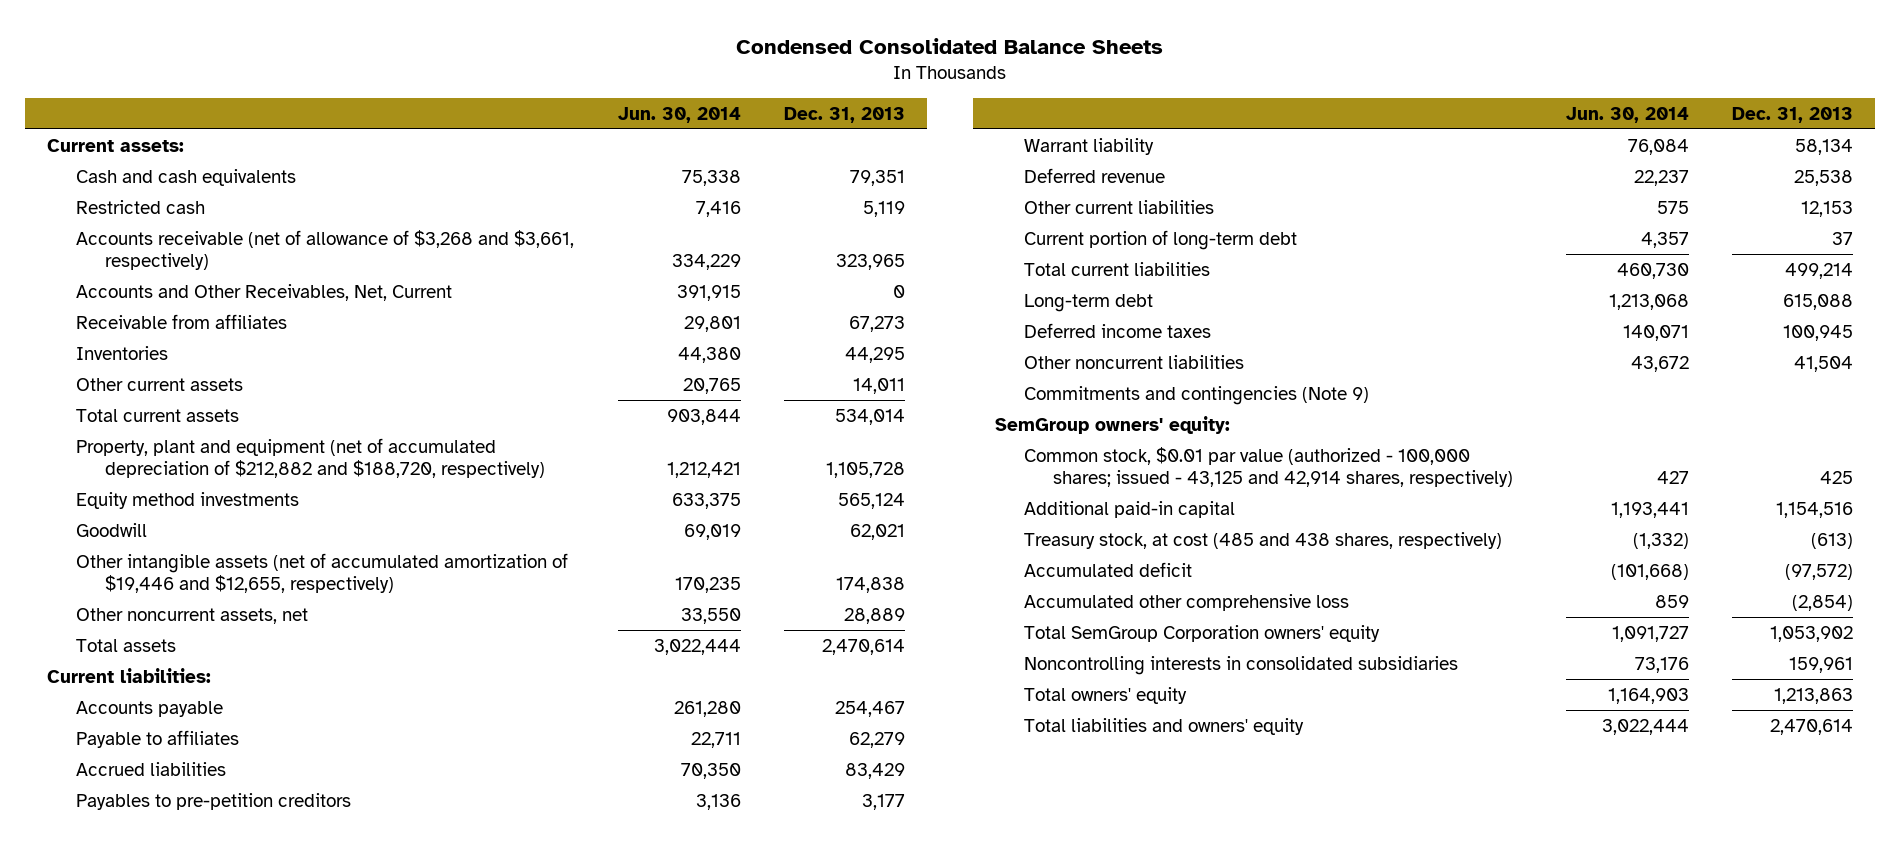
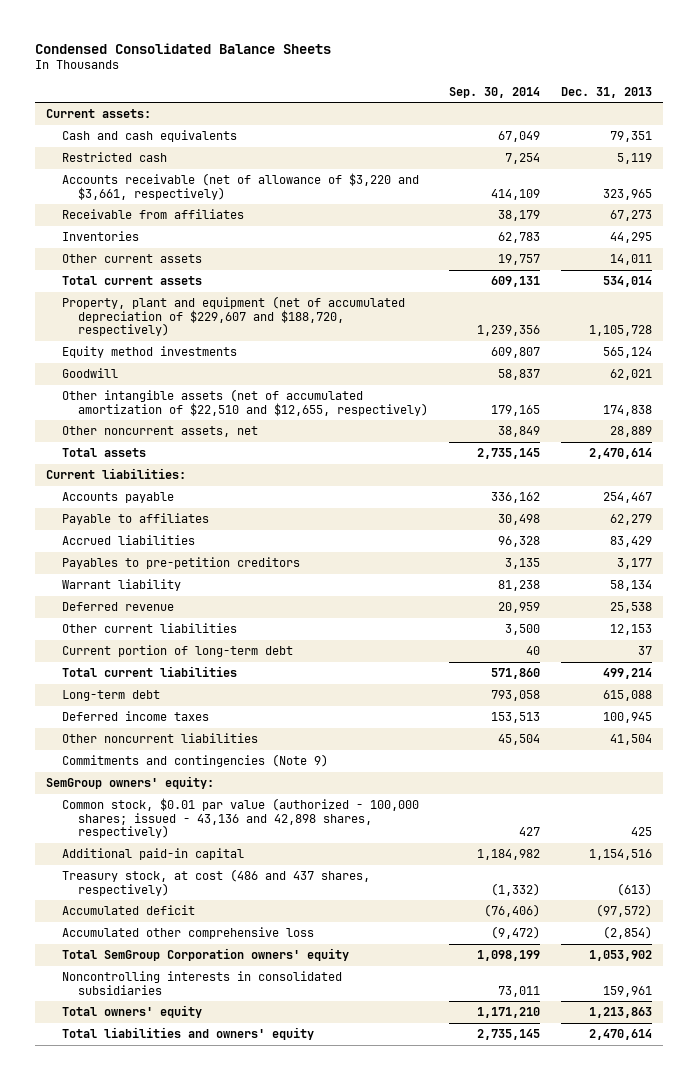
- | Jun. 30, 2014 | Dec. 31, 2013
+ | Sep. 30, 2014 | Dec. 31, 2013
- Accounts receivable (net of allowance of $3,268 and $3,661, respectively) | 334,229 | 323,965
- Accounts and Other Receivables, Net, Current | 391,915 | 0
+ Accounts receivable (net of allowance of $3,220 and $3,661, respectively) | 414,109 | 323,965
- Property, plant and equipment (net of accumulated depreciation of $212,882 and $188,720, respectively) | 1,212,421 | 1,105,728
+ Property, plant and equipment (net of accumulated depreciation of $229,607 and $188,720, respectively) | 1,239,356 | 1,105,728
- Other intangible assets (net of accumulated amortization of $19,446 and $12,655, respectively) | 170,235 | 174,838
+ Other intangible assets (net of accumulated amortization of $22,510 and $12,655, respectively) | 179,165 | 174,838
- Common stock, $0.01 par value (authorized - 100,000 shares; issued - 43,125 and 42,914 shares, respectively) | 427 | 425
+ Common stock, $0.01 par value (authorized - 100,000 shares; issued - 43,136 and 42,898 shares, respectively) | 427 | 425
- Treasury stock, at cost (485 and 438 shares, respectively) | (1,332) | (613)
+ Treasury stock, at cost (486 and 437 shares, respectively) | (1,332) | (613)

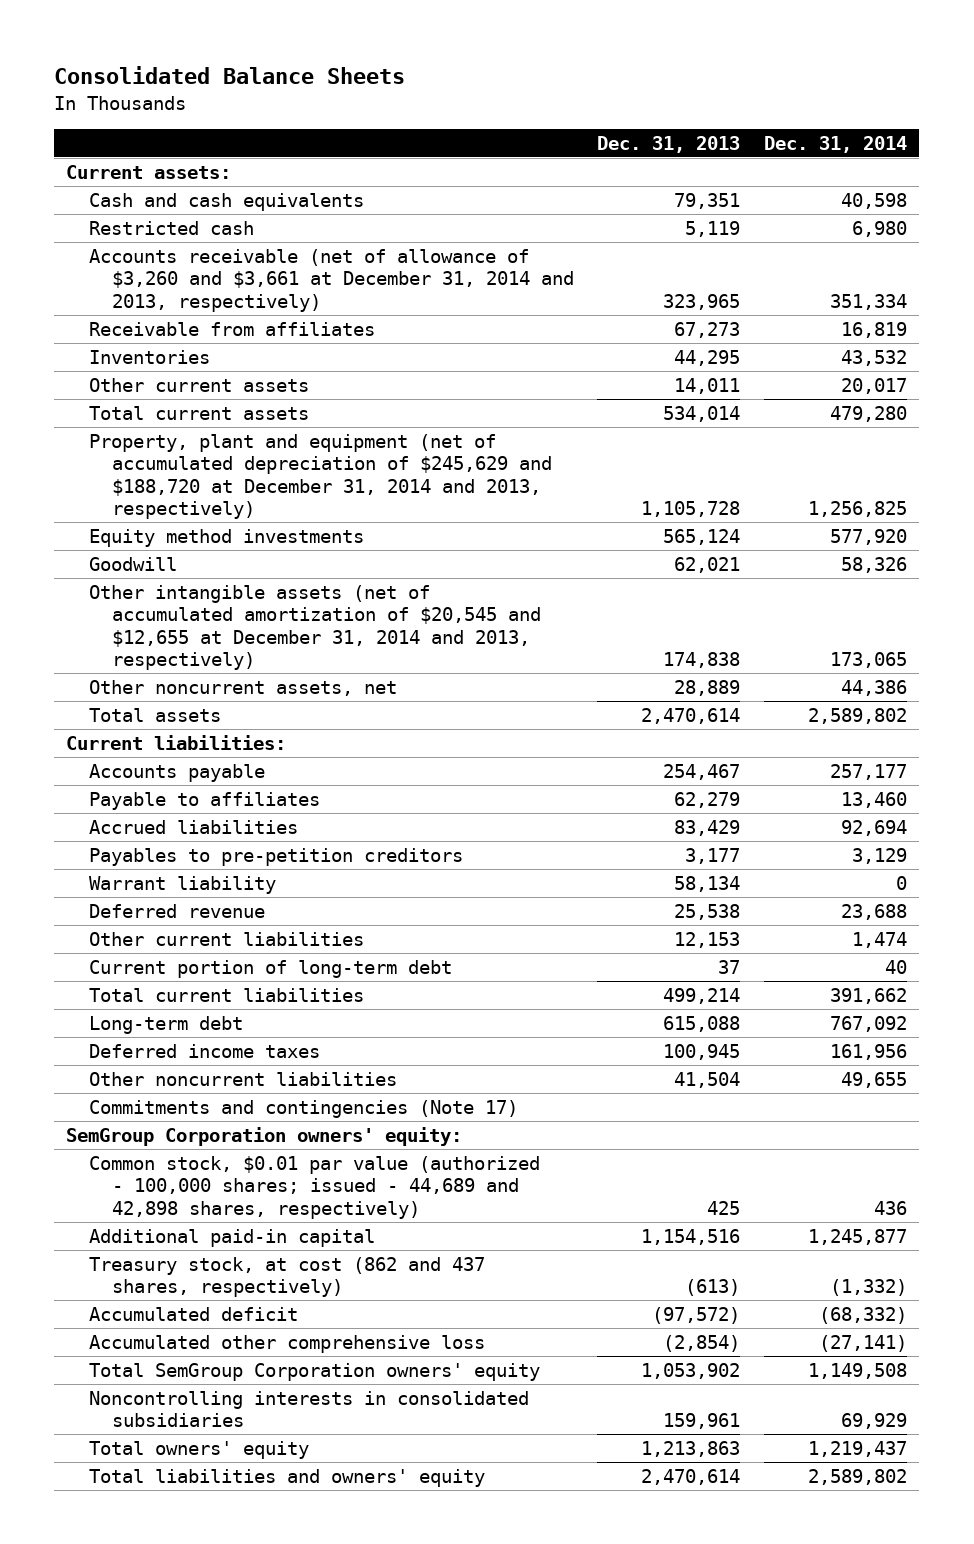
- Condensed Consolidated Balance Sheets
+ Consolidated Balance Sheets
- | Sep. 30, 2014 | Dec. 31, 2013
+ | Dec. 31, 2013 | Dec. 31, 2014
- Accounts receivable (net of allowance of $3,220 and $3,661, respectively) | 414,109 | 323,965
+ Accounts receivable (net of allowance of $3,260 and $3,661 at December 31, 2014 and 2013, respectively) | 323,965 | 351,334
- Property, plant and equipment (net of accumulated depreciation of $229,607 and $188,720, respectively) | 1,239,356 | 1,105,728
+ Property, plant and equipment (net of accumulated depreciation of $245,629 and $188,720 at December 31, 2014 and 2013, respectively) | 1,105,728 | 1,256,825
- Other intangible assets (net of accumulated amortization of $22,510 and $12,655, respectively) | 179,165 | 174,838
+ Other intangible assets (net of accumulated amortization of $20,545 and $12,655 at December 31, 2014 and 2013, respectively) | 174,838 | 173,065
- Commitments and contingencies (Note 9)
- SemGroup owners' equity:
- Common stock, $0.01 par value (authorized - 100,000 shares; issued - 43,136 and 42,898 shares, respectively) | 427 | 425
+ Commitments and contingencies (Note 17)
+ SemGroup Corporation owners' equity:
+ Common stock, $0.01 par value (authorized - 100,000 shares; issued - 44,689 and 42,898 shares, respectively) | 425 | 436
- Treasury stock, at cost (486 and 437 shares, respectively) | (1,332) | (613)
+ Treasury stock, at cost (862 and 437 shares, respectively) | (613) | (1,332)

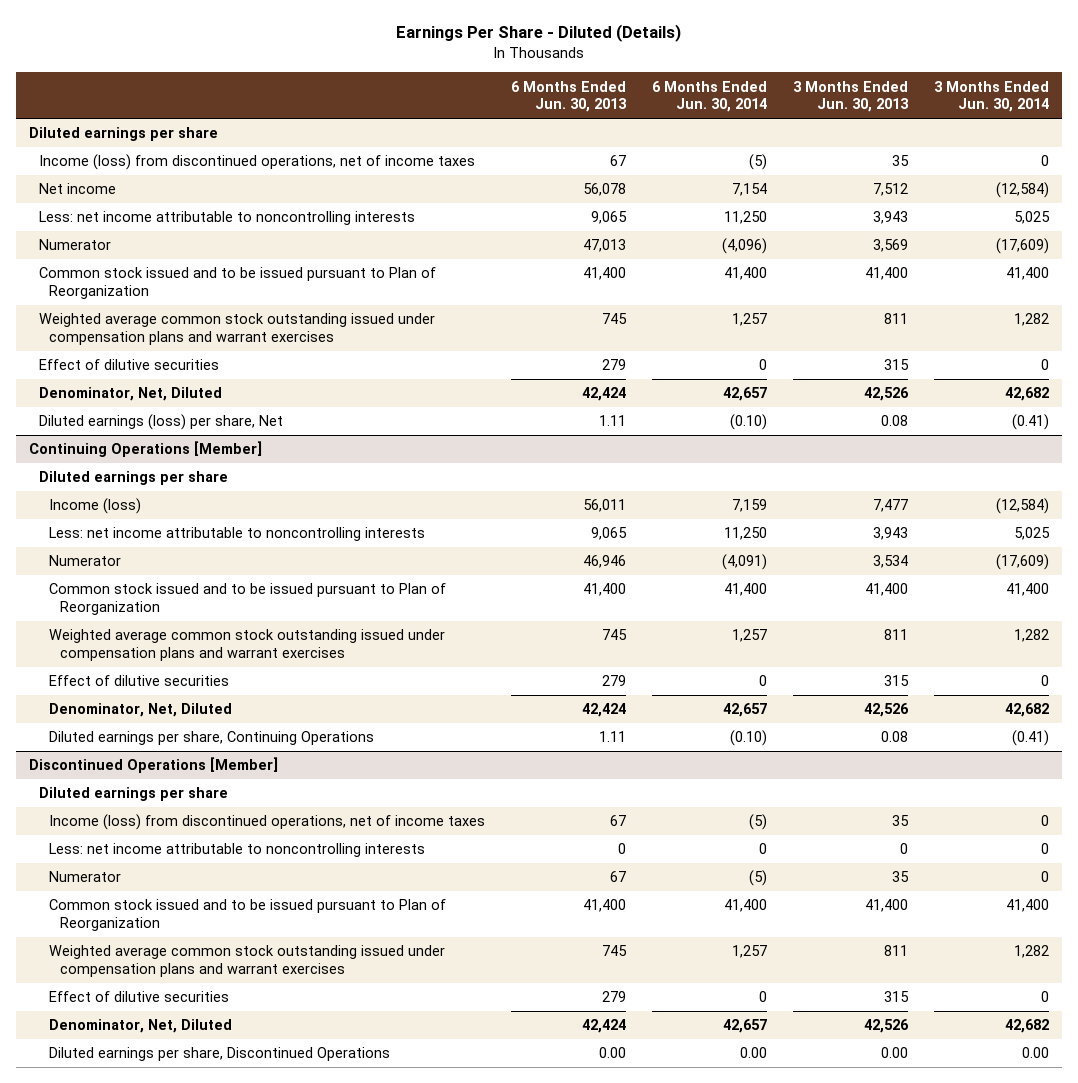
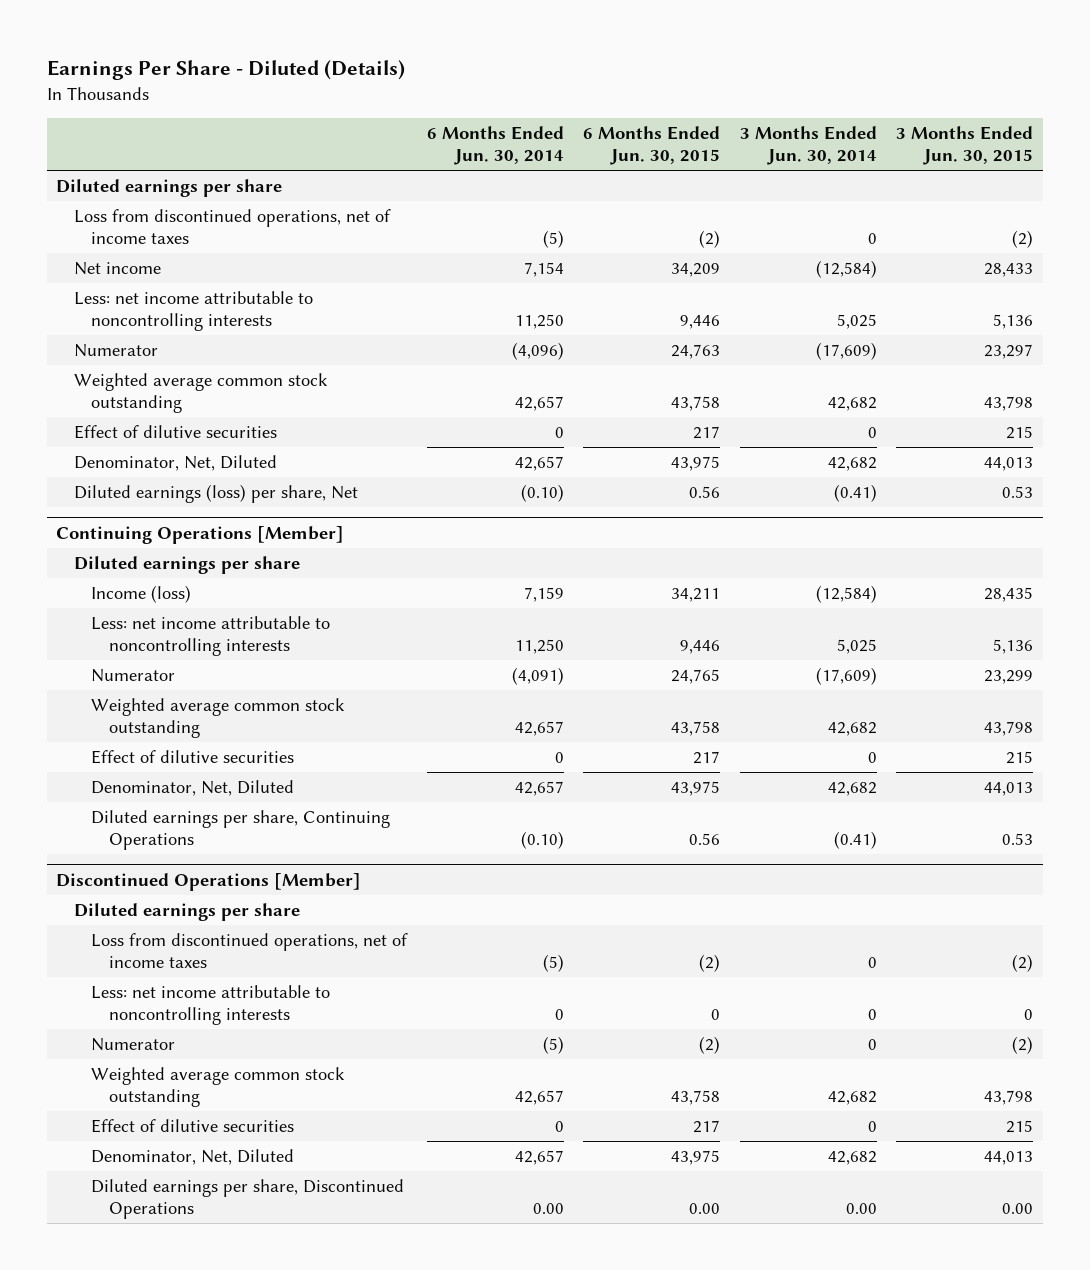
- | 6 Months Ended Jun. 30, 2013 | 6 Months Ended Jun. 30, 2014 | 3 Months Ended Jun. 30, 2013 | 3 Months Ended Jun. 30, 2014
+ | 6 Months Ended Jun. 30, 2014 | 6 Months Ended Jun. 30, 2015 | 3 Months Ended Jun. 30, 2014 | 3 Months Ended Jun. 30, 2015
- Income (loss) from discontinued operations, net of income taxes | 67 | (5) | 35 | 0
+ Loss from discontinued operations, net of income taxes | (5) | (2) | 0 | (2)
- Common stock issued and to be issued pursuant to Plan of Reorganization | 41,400 | 41,400 | 41,400 | 41,400
- Weighted average common stock outstanding issued under compensation plans and warrant exercises | 745 | 1,257 | 811 | 1,282
+ Weighted average common stock outstanding | 42,657 | 43,758 | 42,682 | 43,798
@ Continuing Operations [Member]
- Common stock issued and to be issued pursuant to Plan of Reorganization | 41,400 | 41,400 | 41,400 | 41,400
- Weighted average common stock outstanding issued under compensation plans and warrant exercises | 745 | 1,257 | 811 | 1,282
+ Weighted average common stock outstanding | 42,657 | 43,758 | 42,682 | 43,798
@ Discontinued Operations [Member]
- Income (loss) from discontinued operations, net of income taxes | 67 | (5) | 35 | 0
+ Loss from discontinued operations, net of income taxes | (5) | (2) | 0 | (2)
- Common stock issued and to be issued pursuant to Plan of Reorganization | 41,400 | 41,400 | 41,400 | 41,400
- Weighted average common stock outstanding issued under compensation plans and warrant exercises | 745 | 1,257 | 811 | 1,282
+ Weighted average common stock outstanding | 42,657 | 43,758 | 42,682 | 43,798

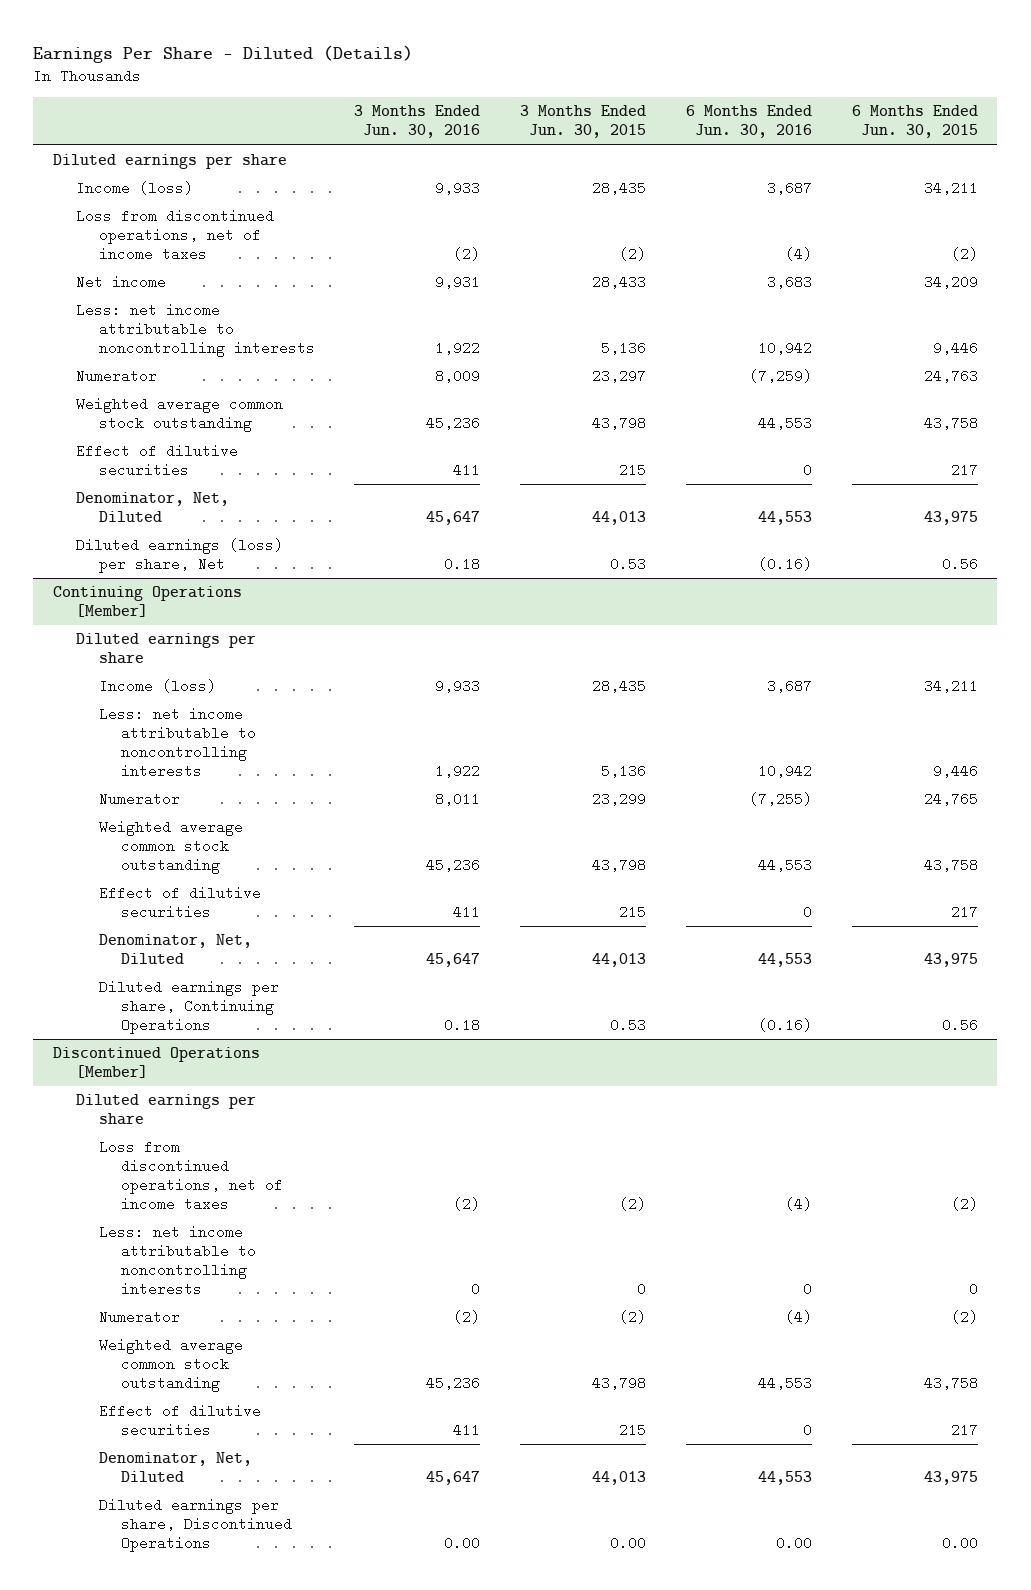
- | 6 Months Ended Jun. 30, 2014 | 6 Months Ended Jun. 30, 2015 | 3 Months Ended Jun. 30, 2014 | 3 Months Ended Jun. 30, 2015
+ | 3 Months Ended Jun. 30, 2016 | 3 Months Ended Jun. 30, 2015 | 6 Months Ended Jun. 30, 2016 | 6 Months Ended Jun. 30, 2015
+ Income (loss) | 9,933 | 28,435 | 3,687 | 34,211

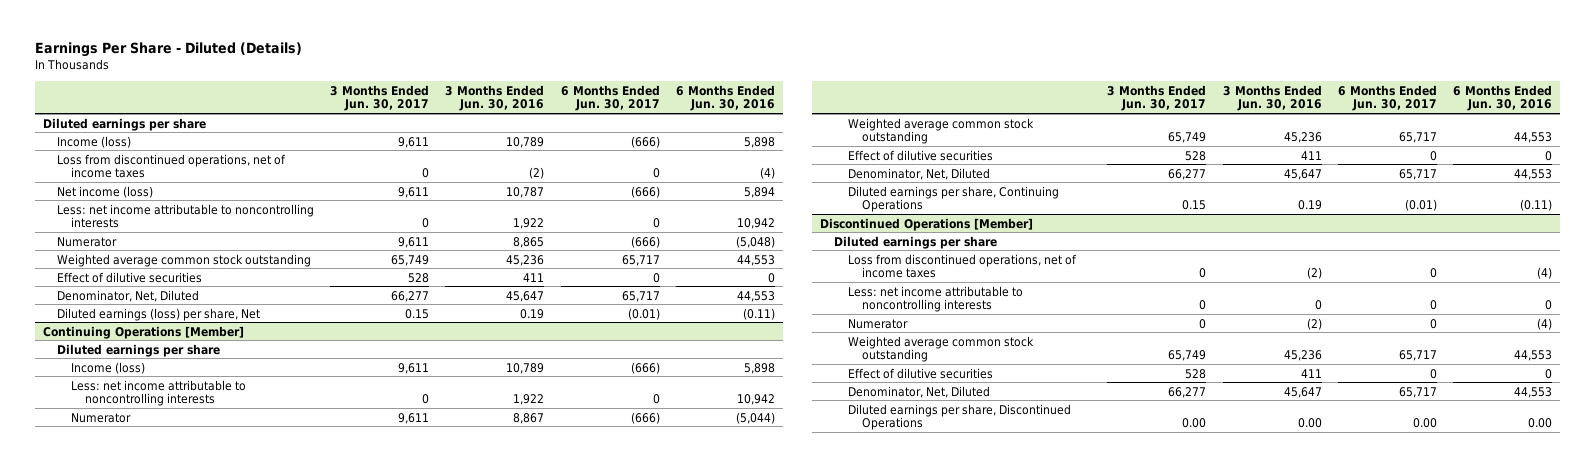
- | 3 Months Ended Jun. 30, 2016 | 3 Months Ended Jun. 30, 2015 | 6 Months Ended Jun. 30, 2016 | 6 Months Ended Jun. 30, 2015
+ | 3 Months Ended Jun. 30, 2017 | 3 Months Ended Jun. 30, 2016 | 6 Months Ended Jun. 30, 2017 | 6 Months Ended Jun. 30, 2016
- Income (loss) | 9,933 | 28,435 | 3,687 | 34,211
+ Income (loss) | 9,611 | 10,789 | (666) | 5,898
- Net income | 9,931 | 28,433 | 3,683 | 34,209
+ Net income (loss) | 9,611 | 10,787 | (666) | 5,894
- Numerator | 8,009 | 23,297 | (7,259) | 24,763
+ Numerator | 9,611 | 8,865 | (666) | (5,048)
- Diluted earnings (loss) per share, Net | 0.18 | 0.53 | (0.16) | 0.56
+ Diluted earnings (loss) per share, Net | 0.15 | 0.19 | (0.01) | (0.11)
@ Continuing Operations [Member]
- Income (loss) | 9,933 | 28,435 | 3,687 | 34,211
+ Income (loss) | 9,611 | 10,789 | (666) | 5,898
- Numerator | 8,011 | 23,299 | (7,255) | 24,765
+ Numerator | 9,611 | 8,867 | (666) | (5,044)
- Diluted earnings per share, Continuing Operations | 0.18 | 0.53 | (0.16) | 0.56
+ Diluted earnings per share, Continuing Operations | 0.15 | 0.19 | (0.01) | (0.11)

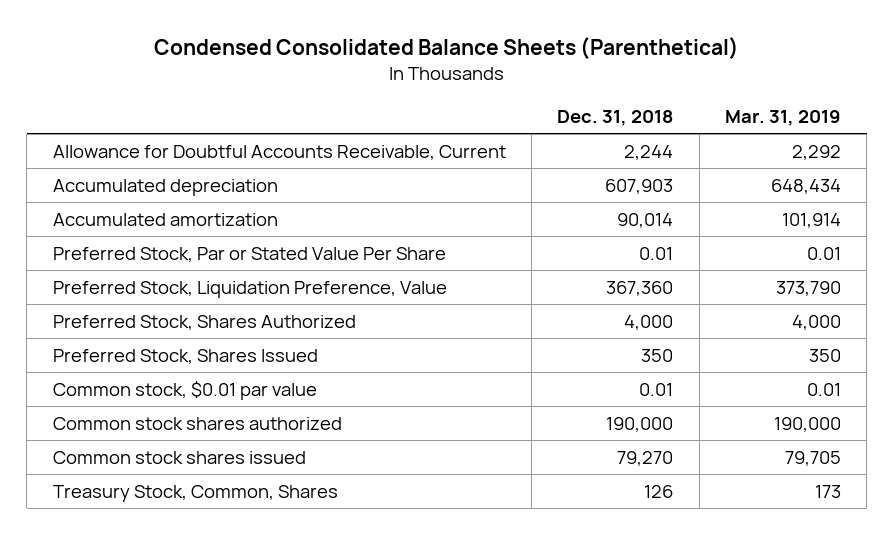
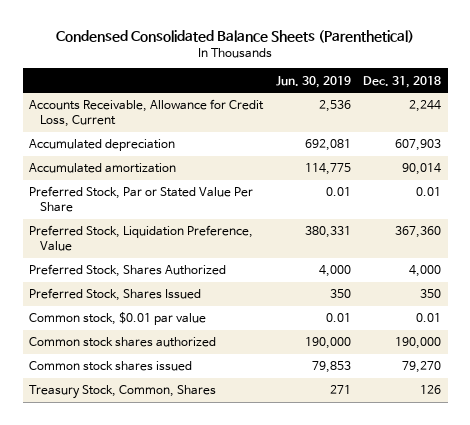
- | Dec. 31, 2018 | Mar. 31, 2019
+ | Jun. 30, 2019 | Dec. 31, 2018
- Allowance for Doubtful Accounts Receivable, Current | 2,244 | 2,292
+ Accounts Receivable, Allowance for Credit Loss, Current | 2,536 | 2,244

